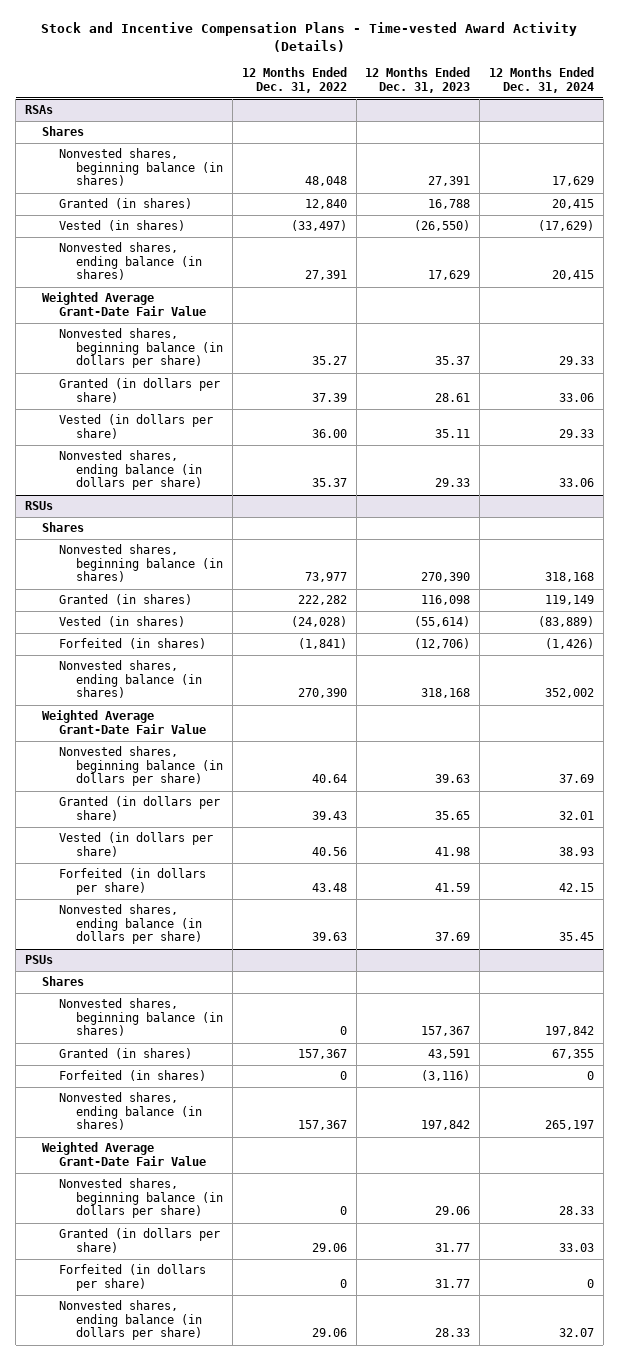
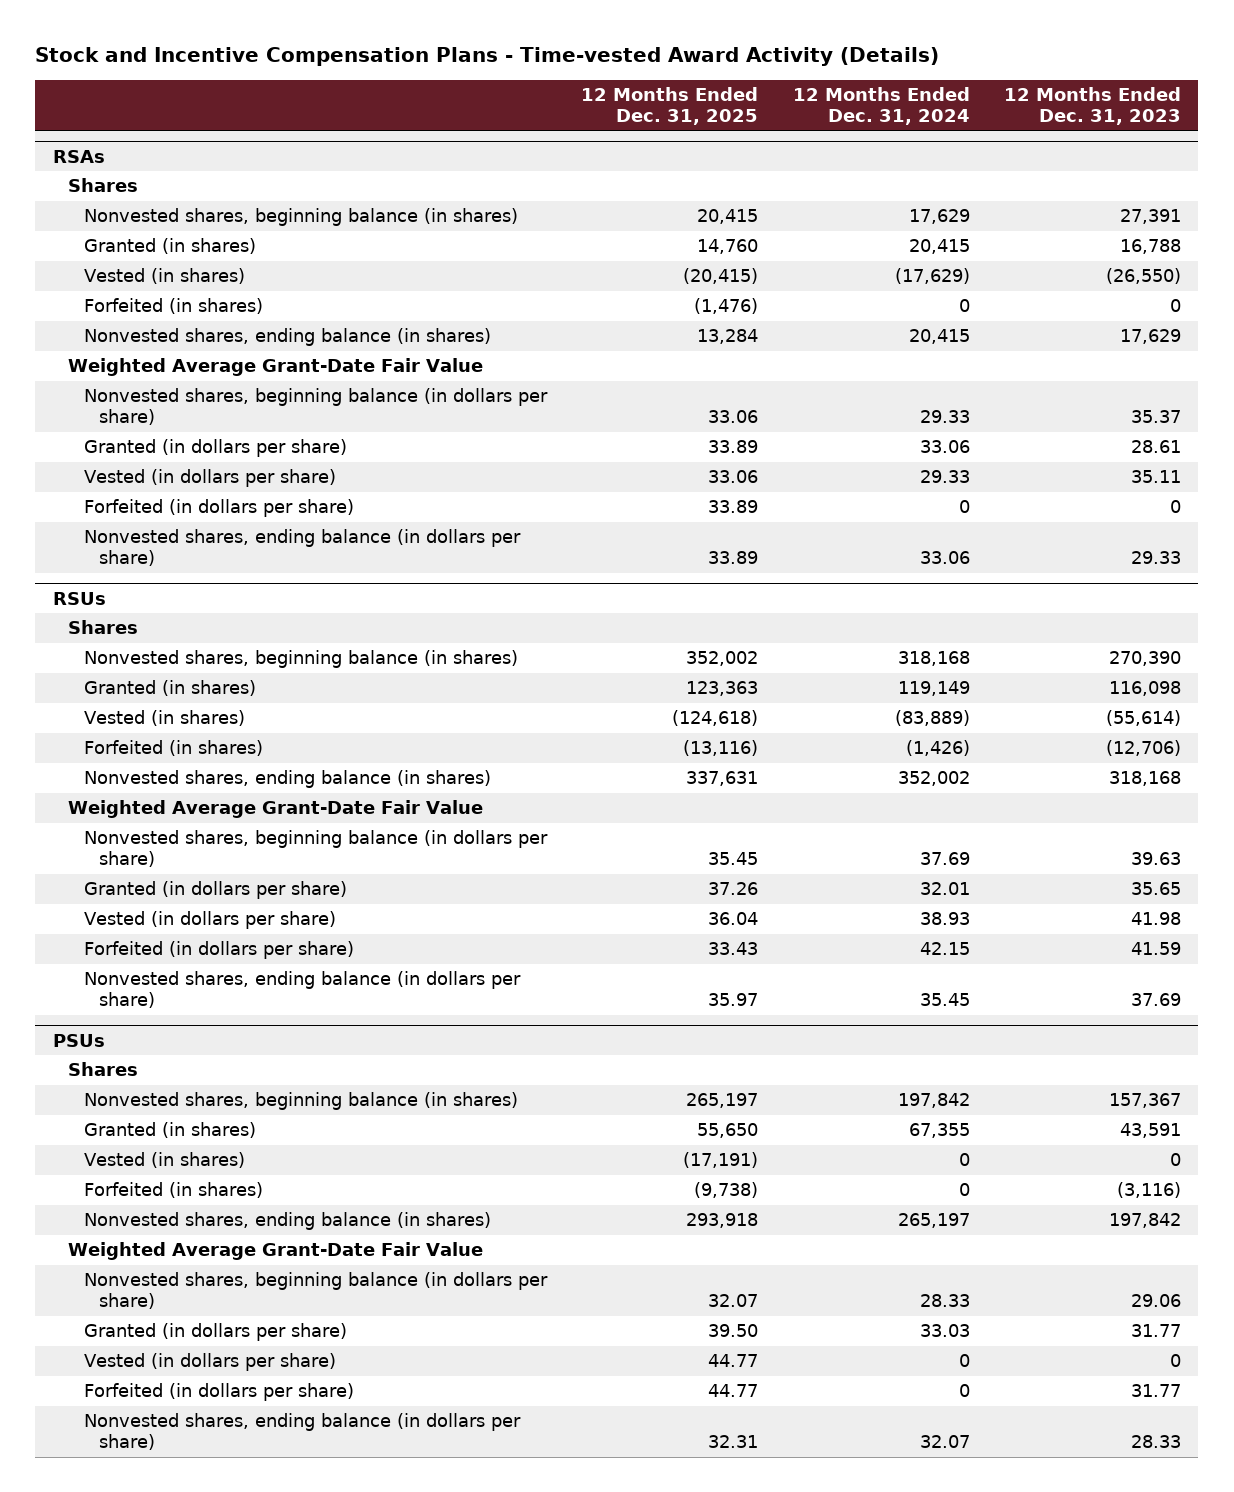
- | 12 Months Ended Dec. 31, 2022 | 12 Months Ended Dec. 31, 2023 | 12 Months Ended Dec. 31, 2024
+ | 12 Months Ended Dec. 31, 2025 | 12 Months Ended Dec. 31, 2024 | 12 Months Ended Dec. 31, 2023
@ RSAs
+ Forfeited (in shares) | (1,476) | 0 | 0
+ Forfeited (in dollars per share) | 33.89 | 0 | 0
@ PSUs
+ Vested (in shares) | (17,191) | 0 | 0
+ Vested (in dollars per share) | 44.77 | 0 | 0

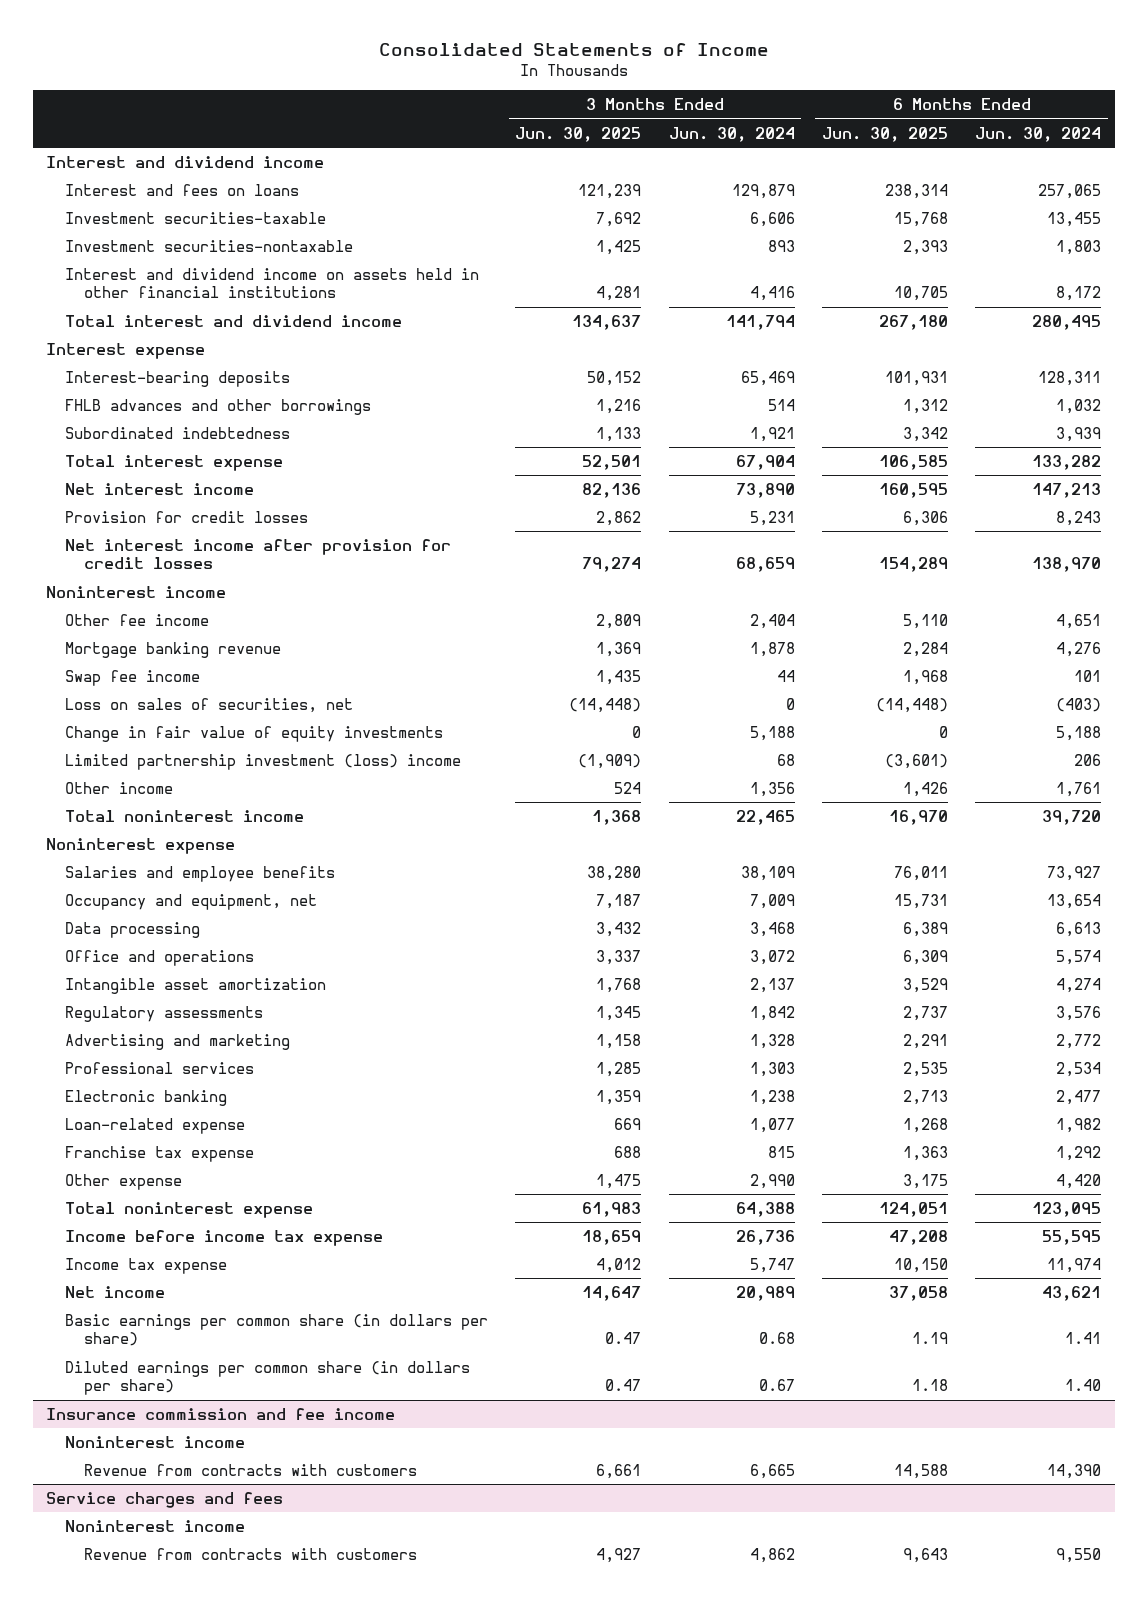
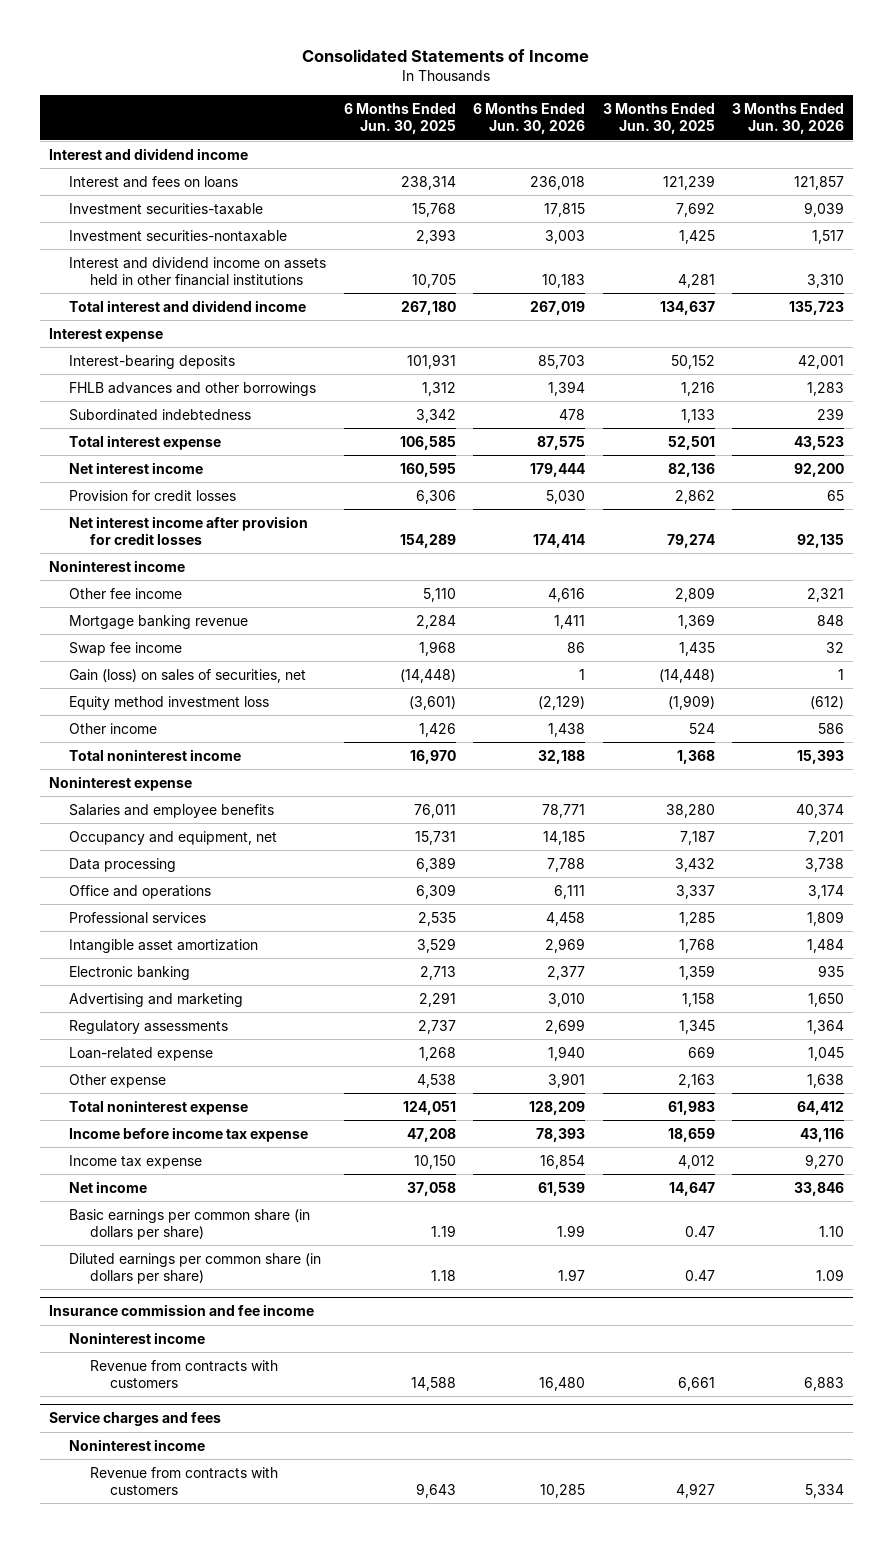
- | 3 Months Ended Jun. 30, 2025 | 3 Months Ended Jun. 30, 2024 | 6 Months Ended Jun. 30, 2025 | 6 Months Ended Jun. 30, 2024
+ | 6 Months Ended Jun. 30, 2025 | 6 Months Ended Jun. 30, 2026 | 3 Months Ended Jun. 30, 2025 | 3 Months Ended Jun. 30, 2026
- Loss on sales of securities, net | (14,448) | 0 | (14,448) | (403)
- Change in fair value of equity investments | 0 | 5,188 | 0 | 5,188
- Limited partnership investment (loss) income | (1,909) | 68 | (3,601) | 206
+ Gain (loss) on sales of securities, net | (14,448) | 1 | (14,448) | 1
+ Equity method investment loss | (3,601) | (2,129) | (1,909) | (612)
moved down: Intangible asset amortization | 3,529 | 2,969 | 1,768 | 1,484
moved down: Advertising and marketing | 2,291 | 3,010 | 1,158 | 1,650
moved down: Regulatory assessments | 2,737 | 2,699 | 1,345 | 1,364
- Franchise tax expense | 688 | 815 | 1,363 | 1,292
- Other expense | 1,475 | 2,990 | 3,175 | 4,420
+ Other expense | 4,538 | 3,901 | 2,163 | 1,638

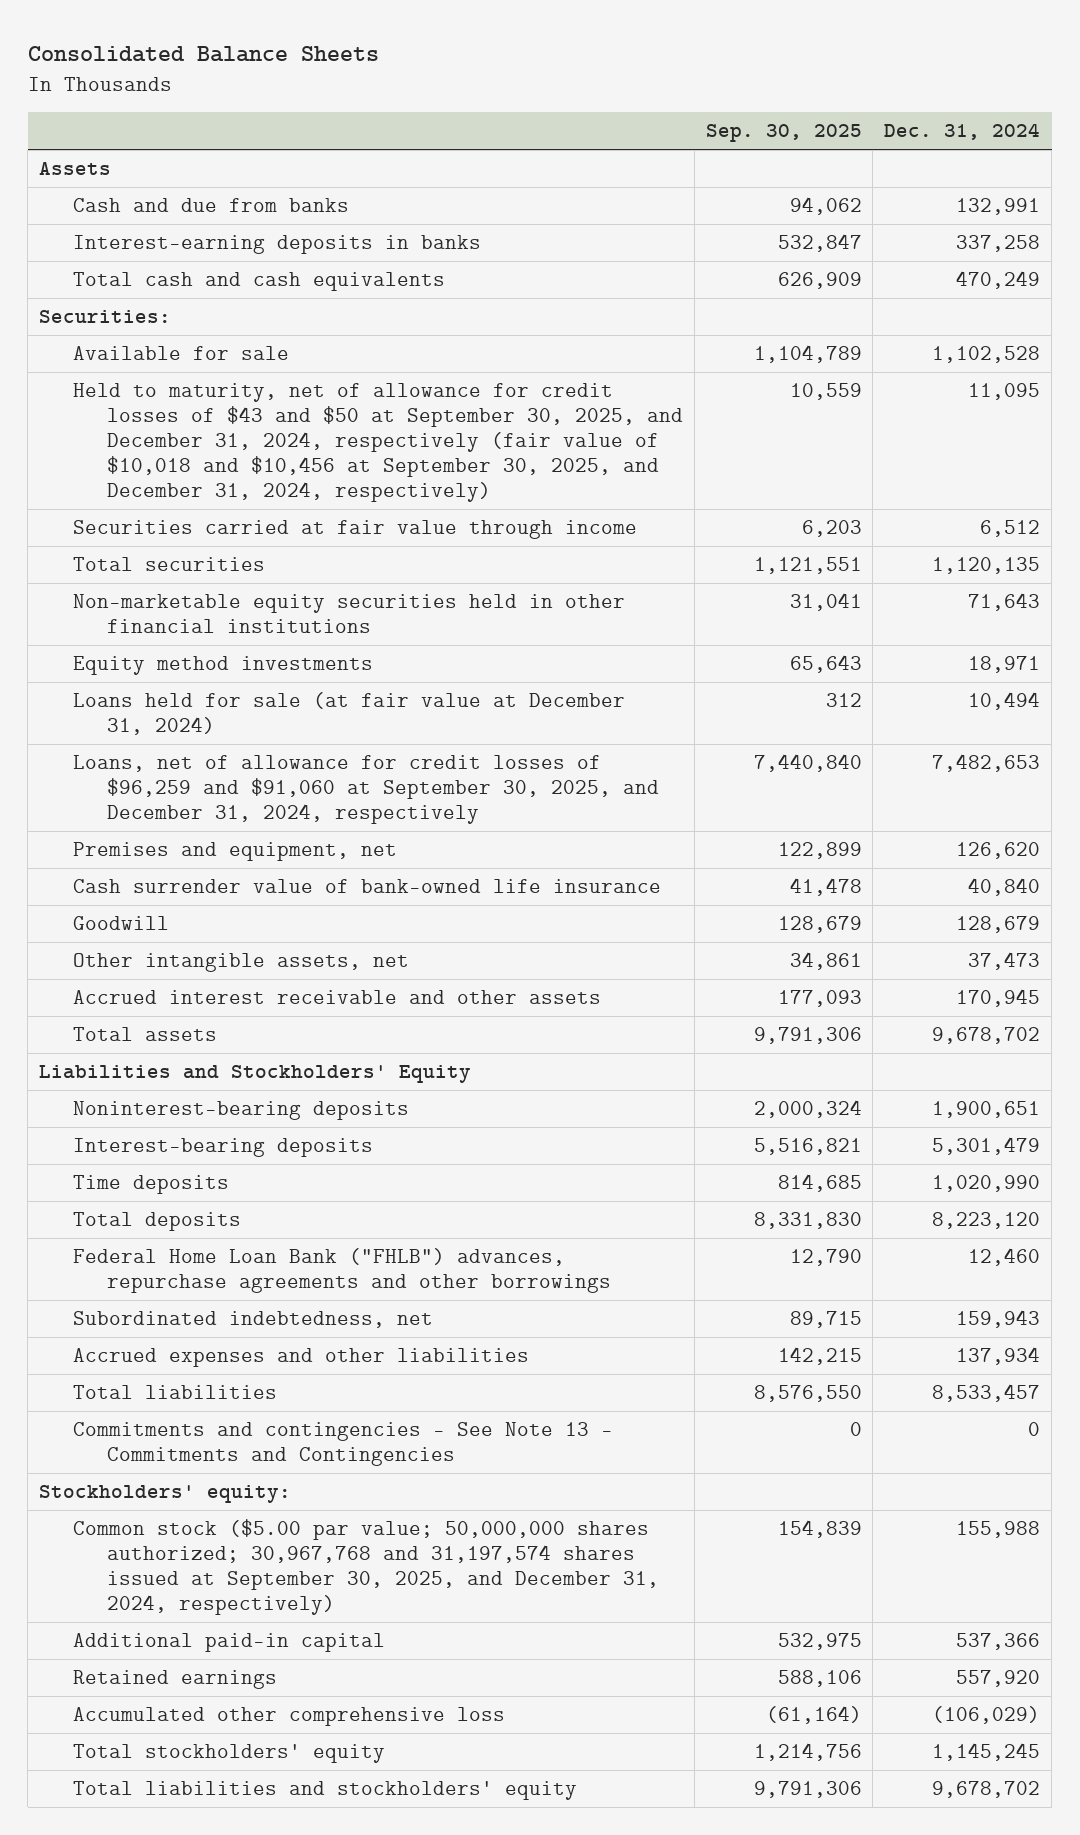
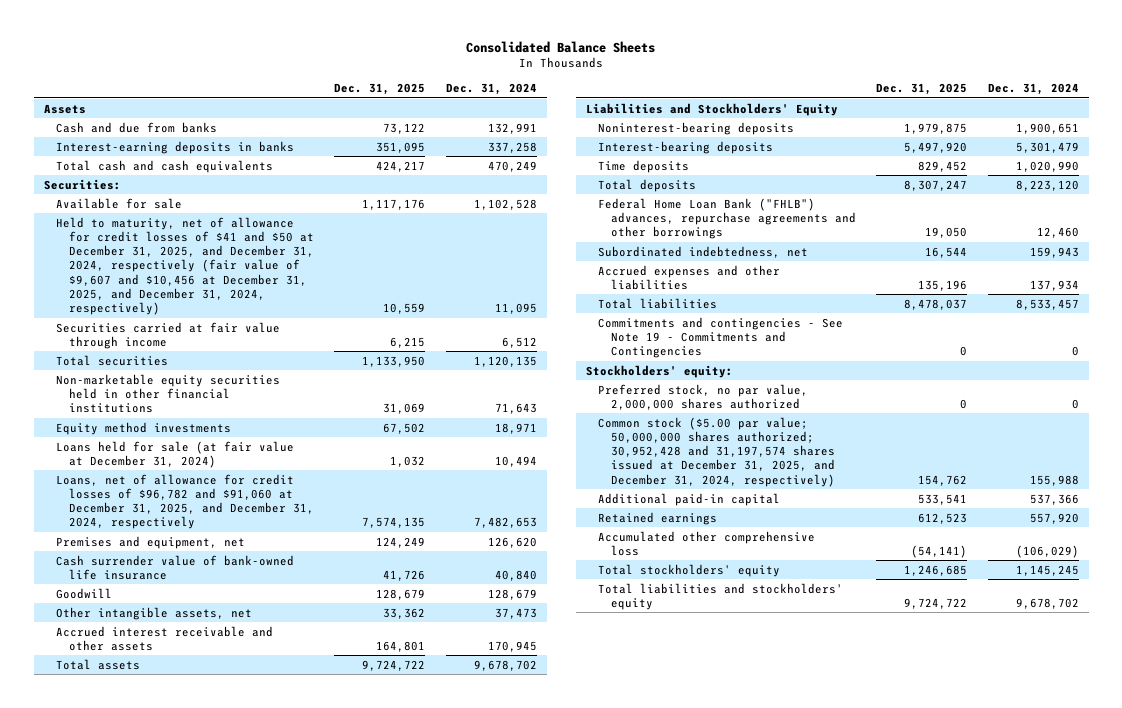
- | Sep. 30, 2025 | Dec. 31, 2024
+ | Dec. 31, 2025 | Dec. 31, 2024
- Held to maturity, net of allowance for credit losses of $43 and $50 at September 30, 2025, and December 31, 2024, respectively (fair value of $10,018 and $10,456 at September 30, 2025, and December 31, 2024, respectively) | 10,559 | 11,095
+ Held to maturity, net of allowance for credit losses of $41 and $50 at December 31, 2025, and December 31, 2024, respectively (fair value of $9,607 and $10,456 at December 31, 2025, and December 31, 2024, respectively) | 10,559 | 11,095
- Loans, net of allowance for credit losses of $96,259 and $91,060 at September 30, 2025, and December 31, 2024, respectively | 7,440,840 | 7,482,653
+ Loans, net of allowance for credit losses of $96,782 and $91,060 at December 31, 2025, and December 31, 2024, respectively | 7,574,135 | 7,482,653
- Commitments and contingencies - See Note 13 - Commitments and Contingencies | 0 | 0
+ Commitments and contingencies - See Note 19 - Commitments and Contingencies | 0 | 0
- Common stock ($5.00 par value; 50,000,000 shares authorized; 30,967,768 and 31,197,574 shares issued at September 30, 2025, and December 31, 2024, respectively) | 154,839 | 155,988
+ Preferred stock, no par value, 2,000,000 shares authorized | 0 | 0
+ Common stock ($5.00 par value; 50,000,000 shares authorized; 30,952,428 and 31,197,574 shares issued at December 31, 2025, and December 31, 2024, respectively) | 154,762 | 155,988

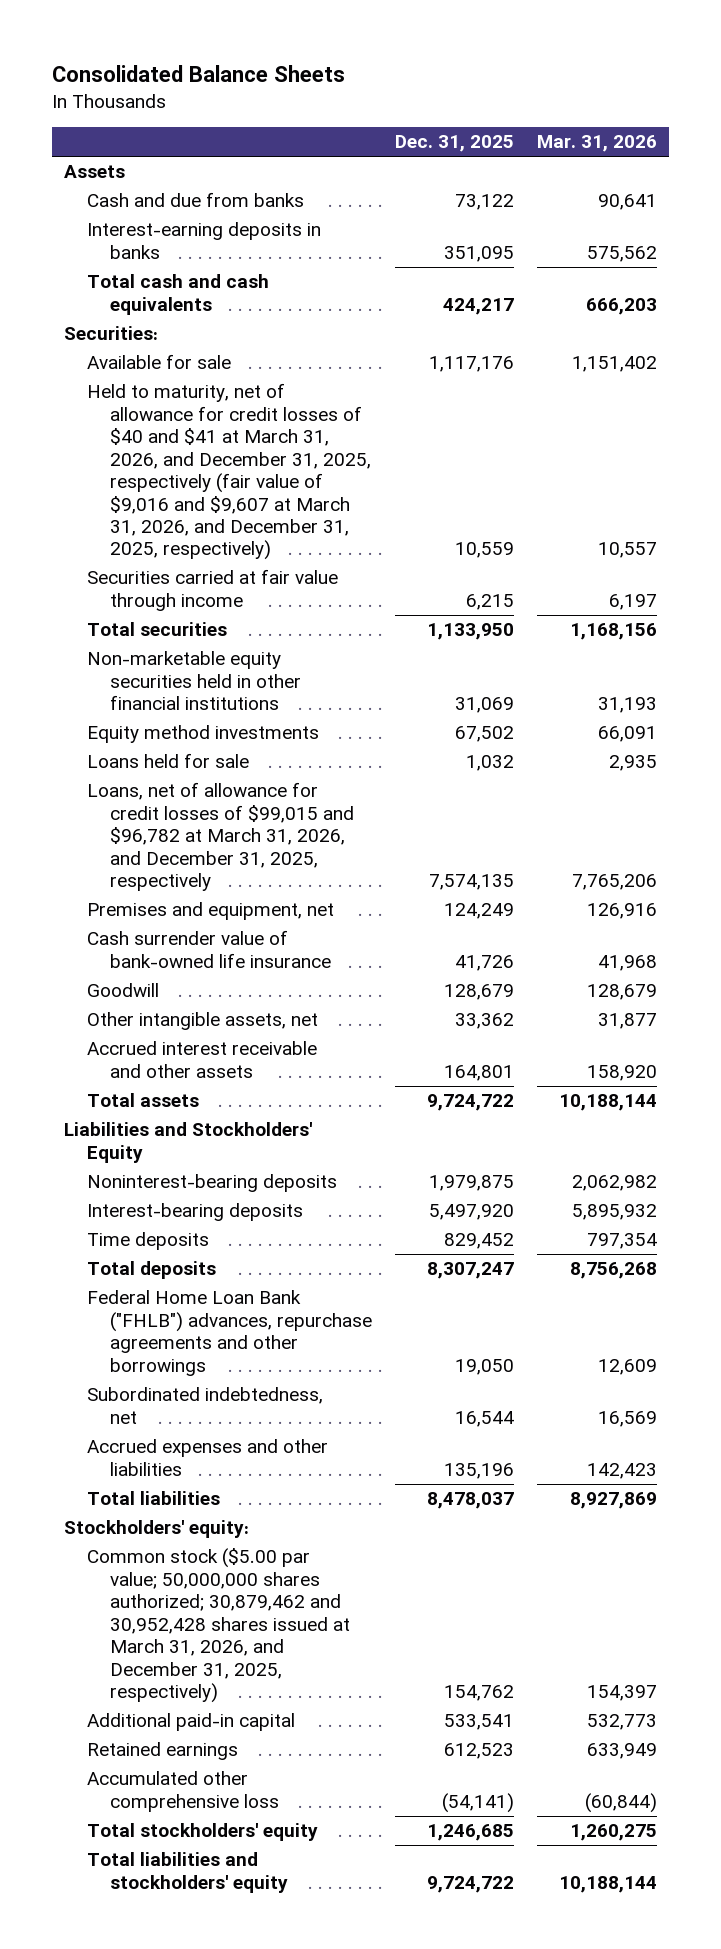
- | Dec. 31, 2025 | Dec. 31, 2024
+ | Dec. 31, 2025 | Mar. 31, 2026
- Held to maturity, net of allowance for credit losses of $41 and $50 at December 31, 2025, and December 31, 2024, respectively (fair value of $9,607 and $10,456 at December 31, 2025, and December 31, 2024, respectively) | 10,559 | 11,095
+ Held to maturity, net of allowance for credit losses of $40 and $41 at March 31, 2026, and December 31, 2025, respectively (fair value of $9,016 and $9,607 at March 31, 2026, and December 31, 2025, respectively) | 10,559 | 10,557
- Loans held for sale (at fair value at December 31, 2024) | 1,032 | 10,494
- Loans, net of allowance for credit losses of $96,782 and $91,060 at December 31, 2025, and December 31, 2024, respectively | 7,574,135 | 7,482,653
+ Loans held for sale | 1,032 | 2,935
+ Loans, net of allowance for credit losses of $99,015 and $96,782 at March 31, 2026, and December 31, 2025, respectively | 7,574,135 | 7,765,206
- Commitments and contingencies - See Note 19 - Commitments and Contingencies | 0 | 0
- Preferred stock, no par value, 2,000,000 shares authorized | 0 | 0
- Common stock ($5.00 par value; 50,000,000 shares authorized; 30,952,428 and 31,197,574 shares issued at December 31, 2025, and December 31, 2024, respectively) | 154,762 | 155,988
+ Common stock ($5.00 par value; 50,000,000 shares authorized; 30,879,462 and 30,952,428 shares issued at March 31, 2026, and December 31, 2025, respectively) | 154,762 | 154,397

